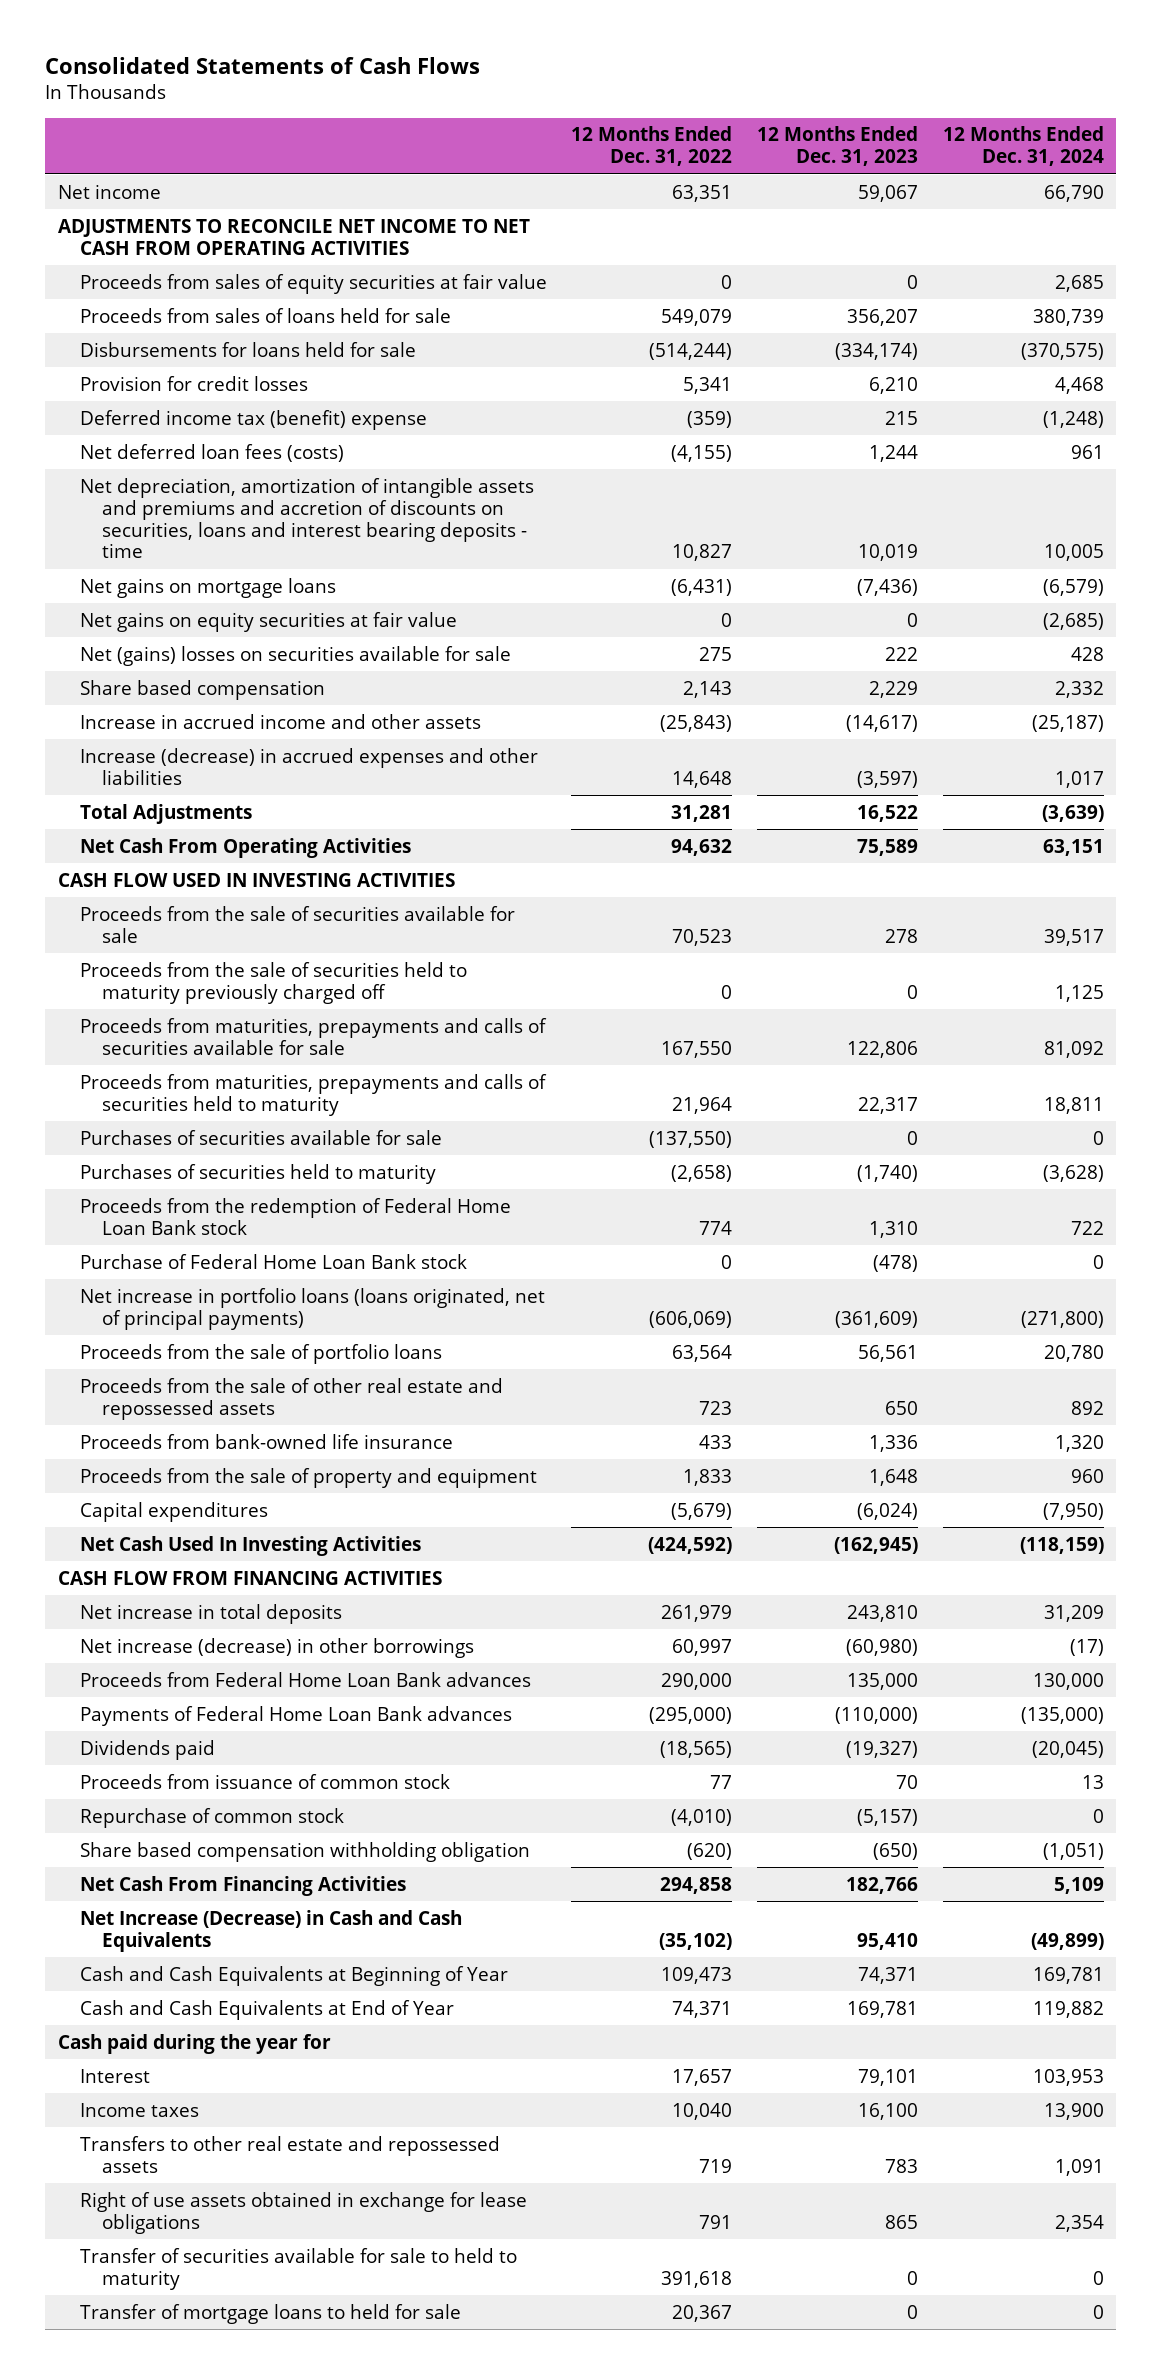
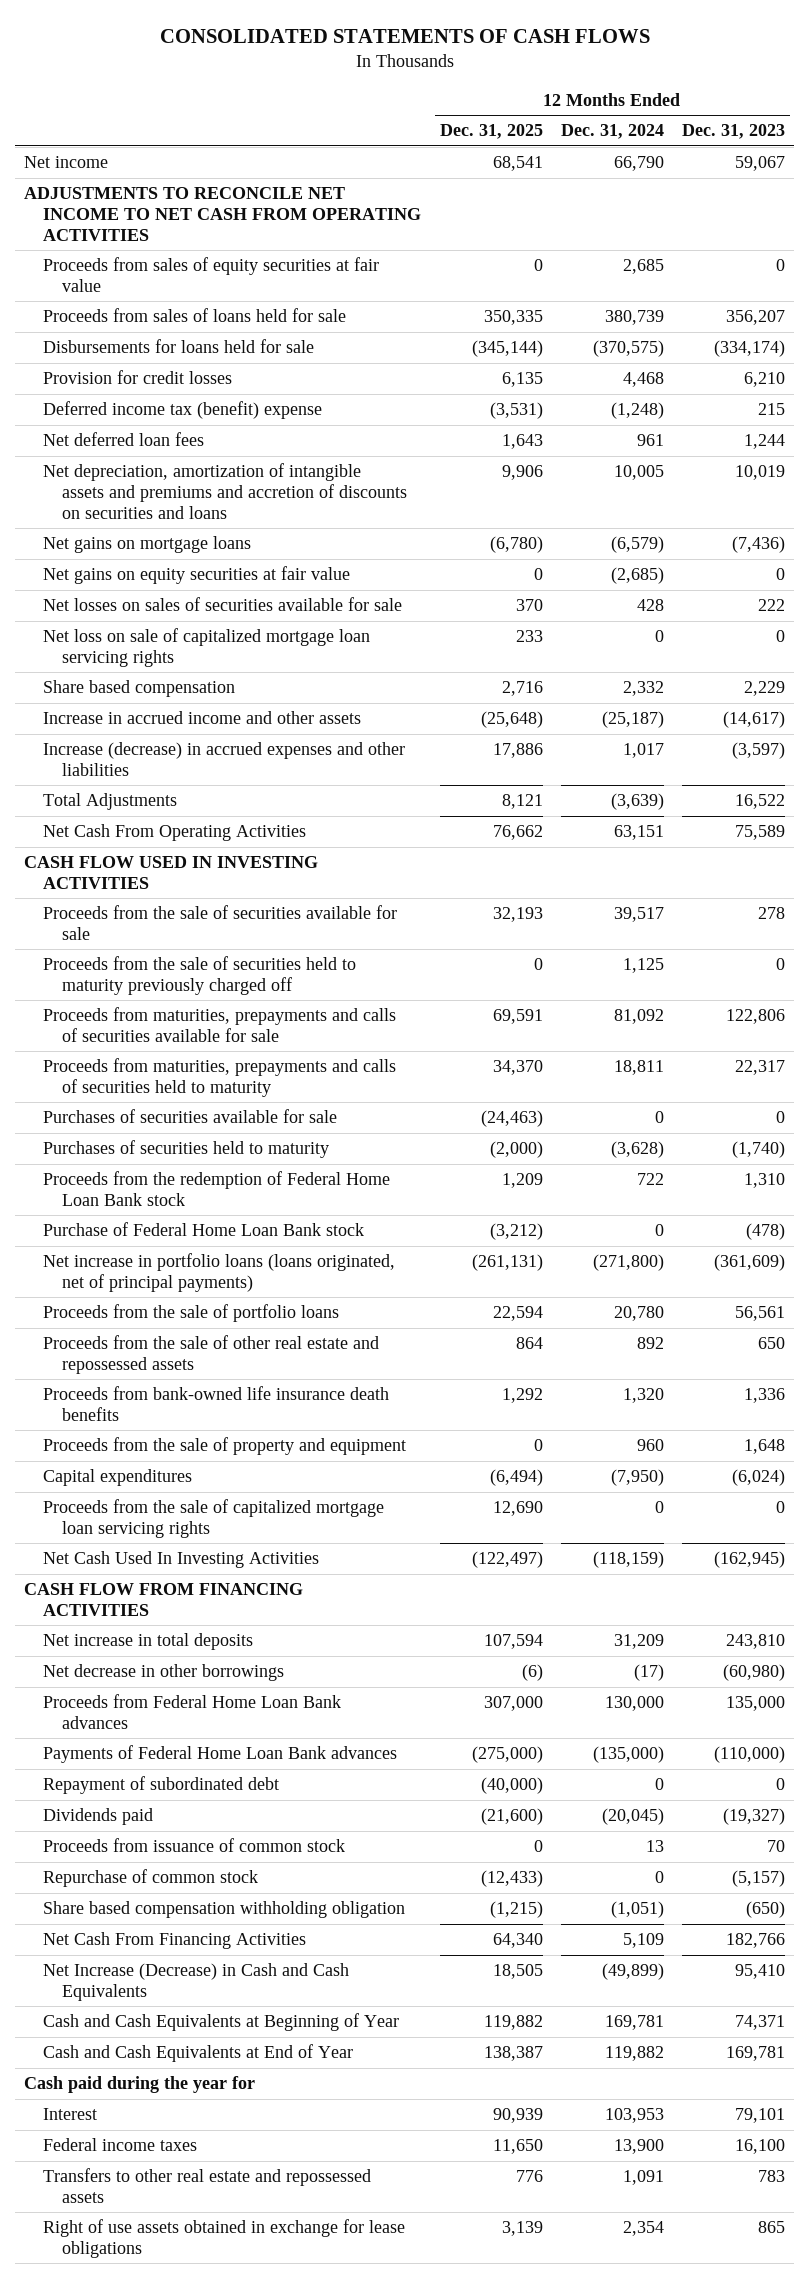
- Consolidated Statements of Cash Flows
+ CONSOLIDATED STATEMENTS OF CASH FLOWS
- | 12 Months Ended Dec. 31, 2022 | 12 Months Ended Dec. 31, 2023 | 12 Months Ended Dec. 31, 2024
+ | 12 Months Ended Dec. 31, 2025 | 12 Months Ended Dec. 31, 2024 | 12 Months Ended Dec. 31, 2023
- Net deferred loan fees (costs) | (4,155) | 1,244 | 961
- Net depreciation, amortization of intangible assets and premiums and accretion of discounts on securities, loans and interest bearing deposits - time | 10,827 | 10,019 | 10,005
+ Net deferred loan fees | 1,643 | 961 | 1,244
+ Net depreciation, amortization of intangible assets and premiums and accretion of discounts on securities and loans | 9,906 | 10,005 | 10,019
- Net (gains) losses on securities available for sale | 275 | 222 | 428
+ Net losses on sales of securities available for sale | 370 | 428 | 222
+ Net loss on sale of capitalized mortgage loan servicing rights | 233 | 0 | 0
- Proceeds from bank-owned life insurance | 433 | 1,336 | 1,320
+ Proceeds from bank-owned life insurance death benefits | 1,292 | 1,320 | 1,336
+ Proceeds from the sale of capitalized mortgage loan servicing rights | 12,690 | 0 | 0
- Net increase (decrease) in other borrowings | 60,997 | (60,980) | (17)
+ Net decrease in other borrowings | (6) | (17) | (60,980)
+ Repayment of subordinated debt | (40,000) | 0 | 0
- Income taxes | 10,040 | 16,100 | 13,900
+ Federal income taxes | 11,650 | 13,900 | 16,100
- Transfer of securities available for sale to held to maturity | 391,618 | 0 | 0
- Transfer of mortgage loans to held for sale | 20,367 | 0 | 0

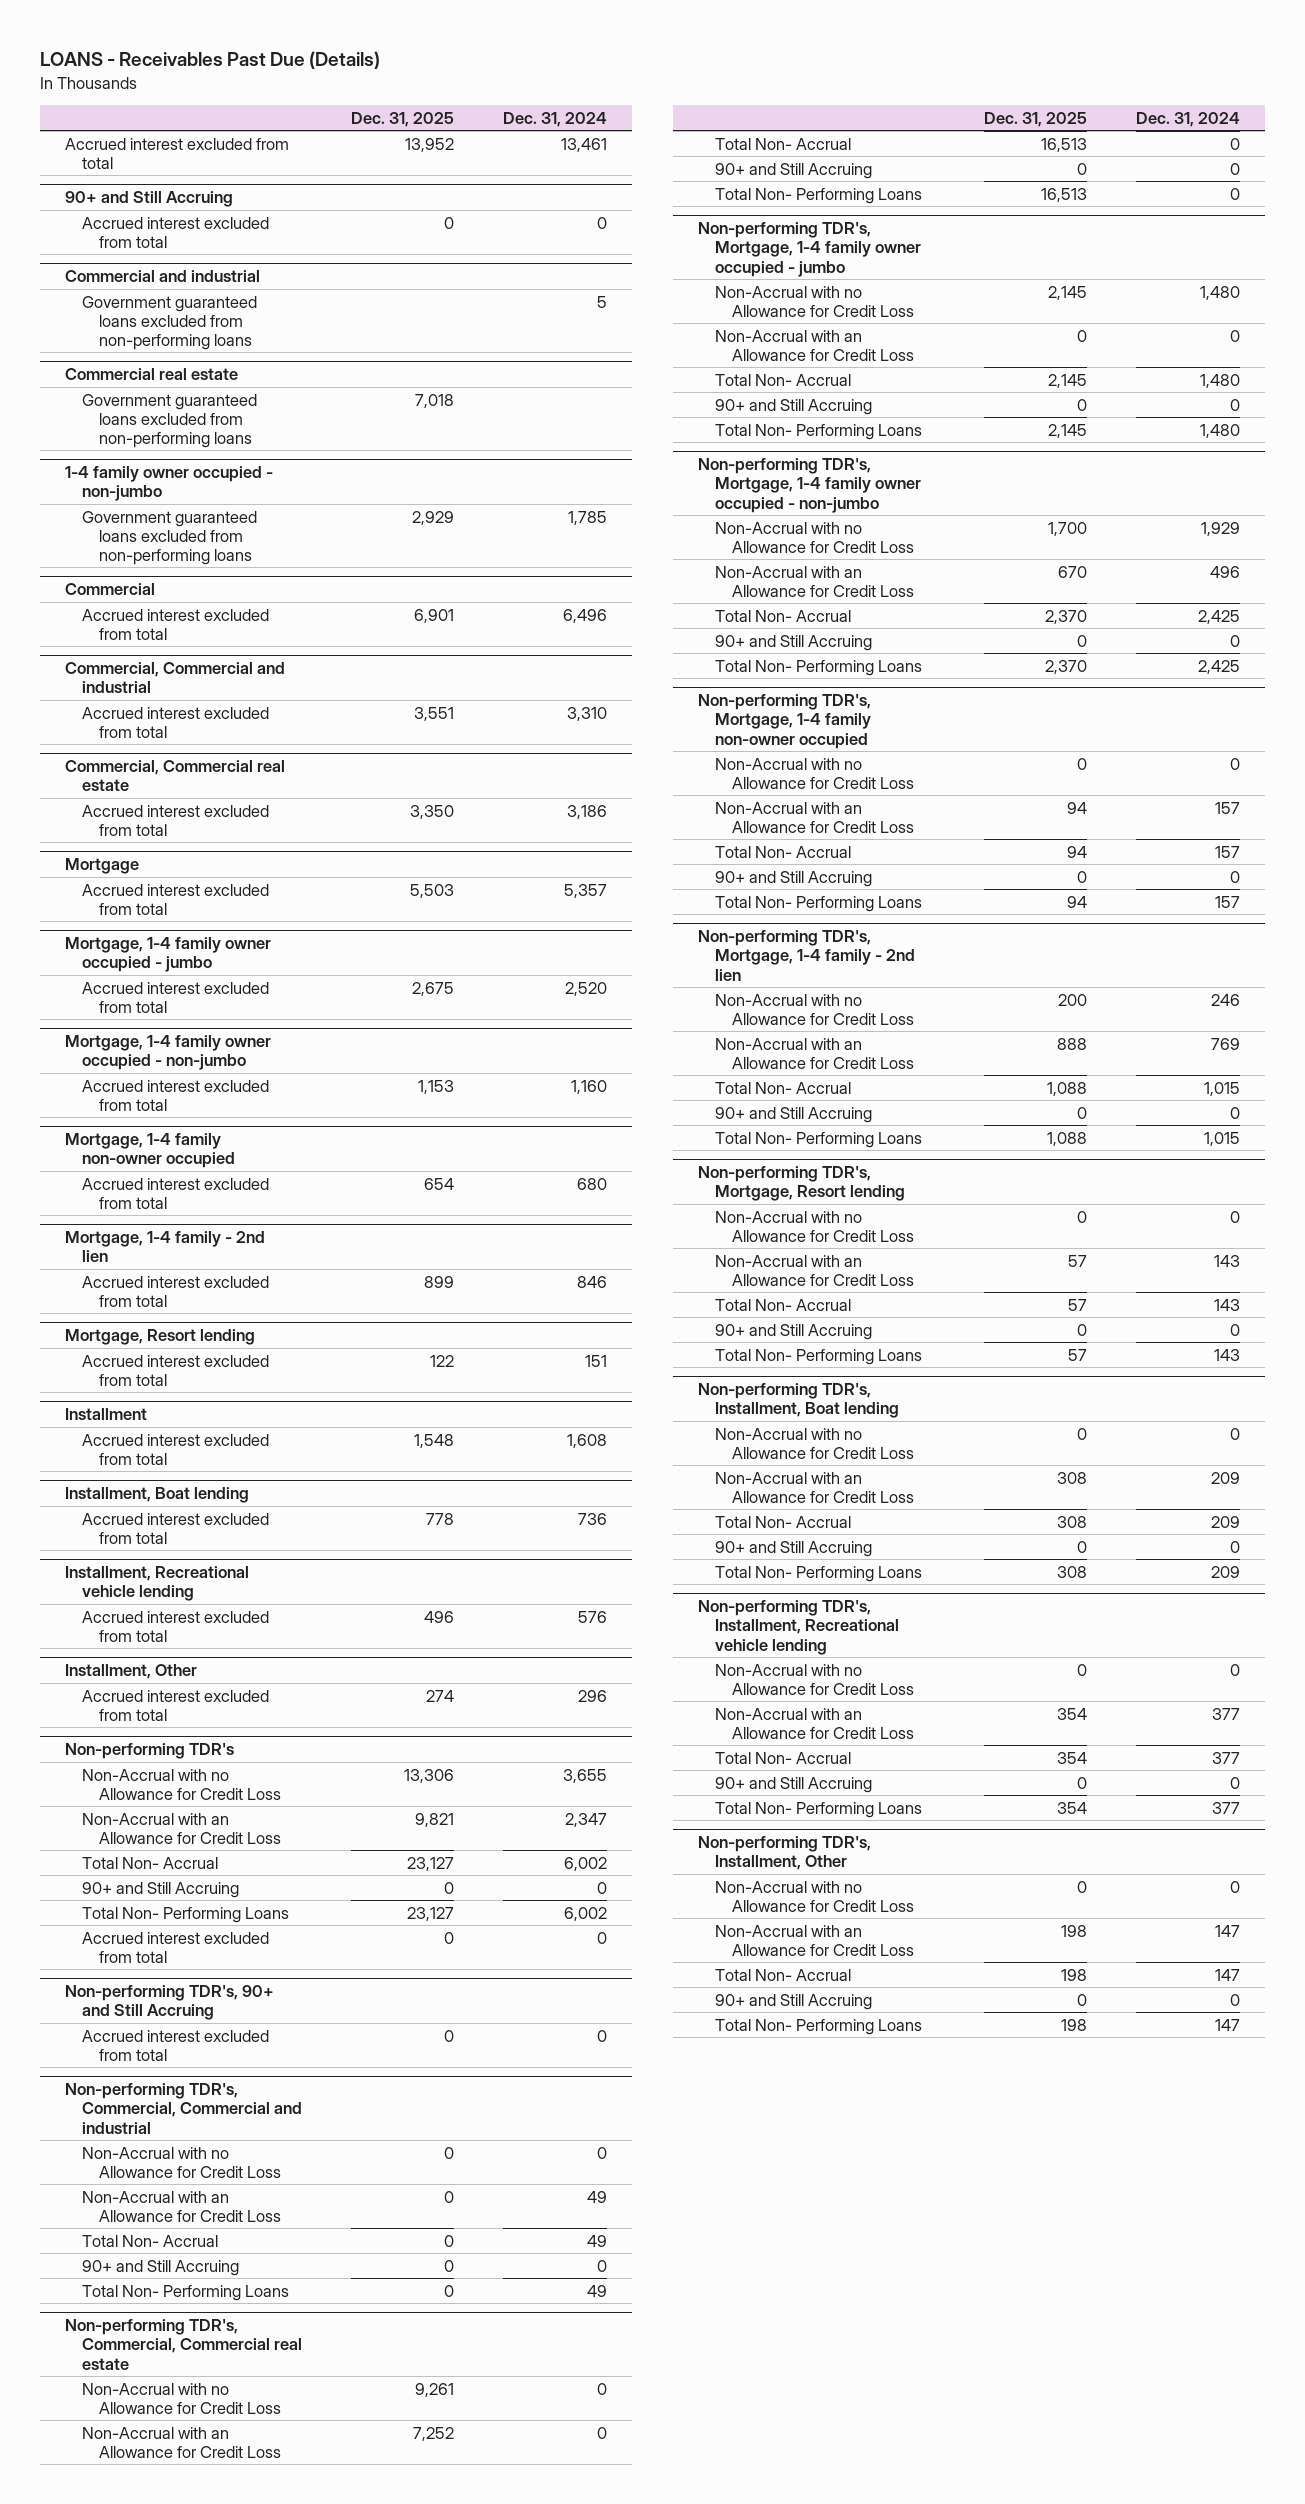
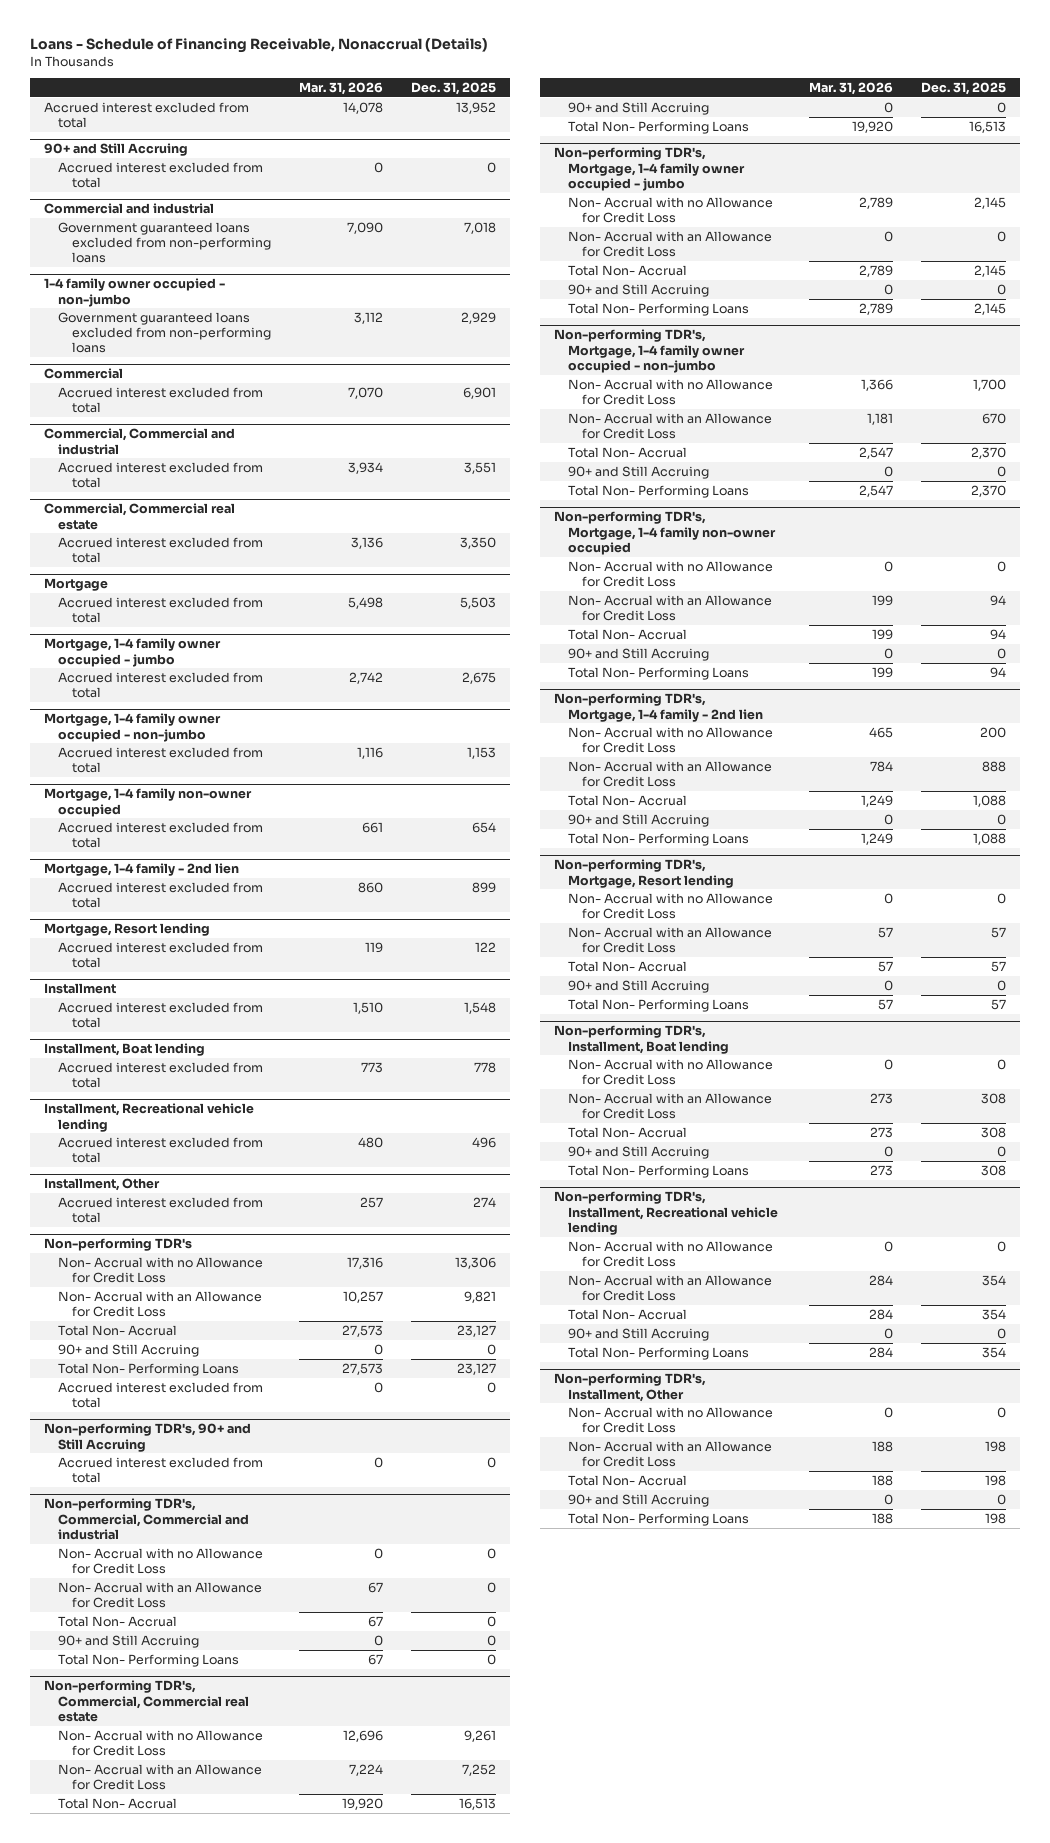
- LOANS - Receivables Past Due (Details)
+ Loans - Schedule of Financing Receivable, Nonaccrual (Details)
- | Dec. 31, 2025 | Dec. 31, 2024
+ | Mar. 31, 2026 | Dec. 31, 2025
@ Commercial and industrial
- Government guaranteed loans excluded from non-performing loans | | 5
- Commercial real estate
@ Non-performing TDR's
- Non-Accrual with no Allowance for Credit Loss | 13,306 | 3,655
- Non-Accrual with an Allowance for Credit Loss | 9,821 | 2,347
+ Non- Accrual with no Allowance for Credit Loss | 17,316 | 13,306
+ Non- Accrual with an Allowance for Credit Loss | 10,257 | 9,821
@ Non-performing TDR's, Commercial, Commercial and industrial
- Non-Accrual with no Allowance for Credit Loss | 0 | 0
- Non-Accrual with an Allowance for Credit Loss | 0 | 49
+ Non- Accrual with no Allowance for Credit Loss | 0 | 0
+ Non- Accrual with an Allowance for Credit Loss | 67 | 0
@ Non-performing TDR's, Commercial, Commercial real estate
- Non-Accrual with no Allowance for Credit Loss | 9,261 | 0
- Non-Accrual with an Allowance for Credit Loss | 7,252 | 0
+ Non- Accrual with no Allowance for Credit Loss | 12,696 | 9,261
+ Non- Accrual with an Allowance for Credit Loss | 7,224 | 7,252
@ Non-performing TDR's, Mortgage, 1-4 family owner occupied - jumbo
- Non-Accrual with no Allowance for Credit Loss | 2,145 | 1,480
- Non-Accrual with an Allowance for Credit Loss | 0 | 0
+ Non- Accrual with no Allowance for Credit Loss | 2,789 | 2,145
+ Non- Accrual with an Allowance for Credit Loss | 0 | 0
@ Non-performing TDR's, Mortgage, 1-4 family owner occupied - non-jumbo
- Non-Accrual with no Allowance for Credit Loss | 1,700 | 1,929
- Non-Accrual with an Allowance for Credit Loss | 670 | 496
+ Non- Accrual with no Allowance for Credit Loss | 1,366 | 1,700
+ Non- Accrual with an Allowance for Credit Loss | 1,181 | 670
@ Non-performing TDR's, Mortgage, 1-4 family non-owner occupied
- Non-Accrual with no Allowance for Credit Loss | 0 | 0
- Non-Accrual with an Allowance for Credit Loss | 94 | 157
+ Non- Accrual with no Allowance for Credit Loss | 0 | 0
+ Non- Accrual with an Allowance for Credit Loss | 199 | 94
@ Non-performing TDR's, Mortgage, 1-4 family - 2nd lien
- Non-Accrual with no Allowance for Credit Loss | 200 | 246
- Non-Accrual with an Allowance for Credit Loss | 888 | 769
+ Non- Accrual with no Allowance for Credit Loss | 465 | 200
+ Non- Accrual with an Allowance for Credit Loss | 784 | 888
@ Non-performing TDR's, Mortgage, Resort lending
- Non-Accrual with no Allowance for Credit Loss | 0 | 0
- Non-Accrual with an Allowance for Credit Loss | 57 | 143
+ Non- Accrual with no Allowance for Credit Loss | 0 | 0
+ Non- Accrual with an Allowance for Credit Loss | 57 | 57
@ Non-performing TDR's, Installment, Boat lending
- Non-Accrual with no Allowance for Credit Loss | 0 | 0
- Non-Accrual with an Allowance for Credit Loss | 308 | 209
+ Non- Accrual with no Allowance for Credit Loss | 0 | 0
+ Non- Accrual with an Allowance for Credit Loss | 273 | 308
@ Non-performing TDR's, Installment, Recreational vehicle lending
- Non-Accrual with no Allowance for Credit Loss | 0 | 0
- Non-Accrual with an Allowance for Credit Loss | 354 | 377
+ Non- Accrual with no Allowance for Credit Loss | 0 | 0
+ Non- Accrual with an Allowance for Credit Loss | 284 | 354
@ Non-performing TDR's, Installment, Other
- Non-Accrual with no Allowance for Credit Loss | 0 | 0
- Non-Accrual with an Allowance for Credit Loss | 198 | 147
+ Non- Accrual with no Allowance for Credit Loss | 0 | 0
+ Non- Accrual with an Allowance for Credit Loss | 188 | 198

